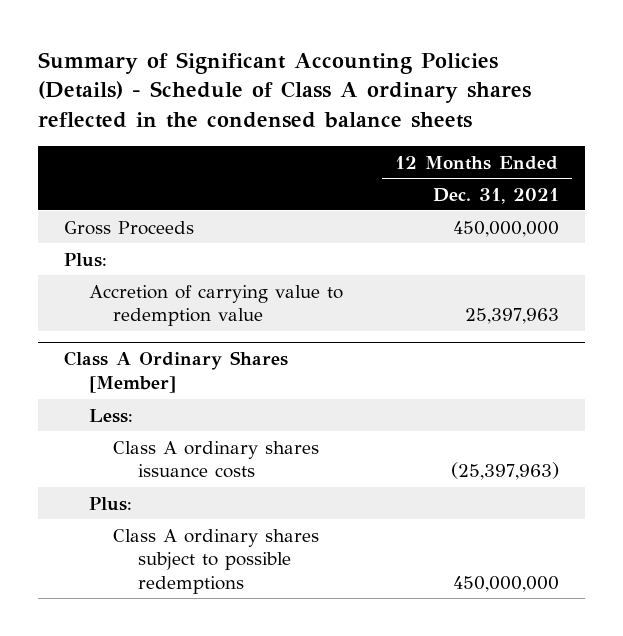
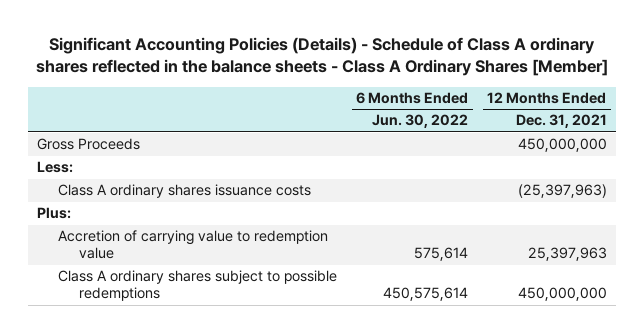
- Summary of Significant Accounting Policies (Details) - Schedule of Class A ordinary shares reflected in the condensed balance sheets
+ Significant Accounting Policies (Details) - Schedule of Class A ordinary shares reflected in the balance sheets - Class A Ordinary Shares [Member]
- | 12 Months Ended Dec. 31, 2021
+ | 6 Months Ended Jun. 30, 2022 | 12 Months Ended Dec. 31, 2021
- Plus:
- Class A Ordinary Shares [Member]
moved down: Accretion of carrying value to redemption value | 575,614 | 25,397,963

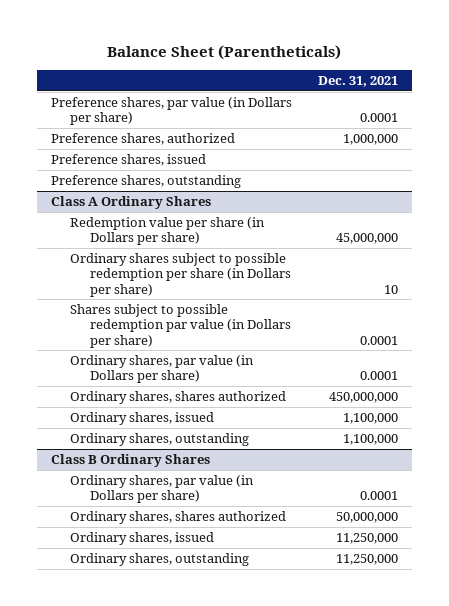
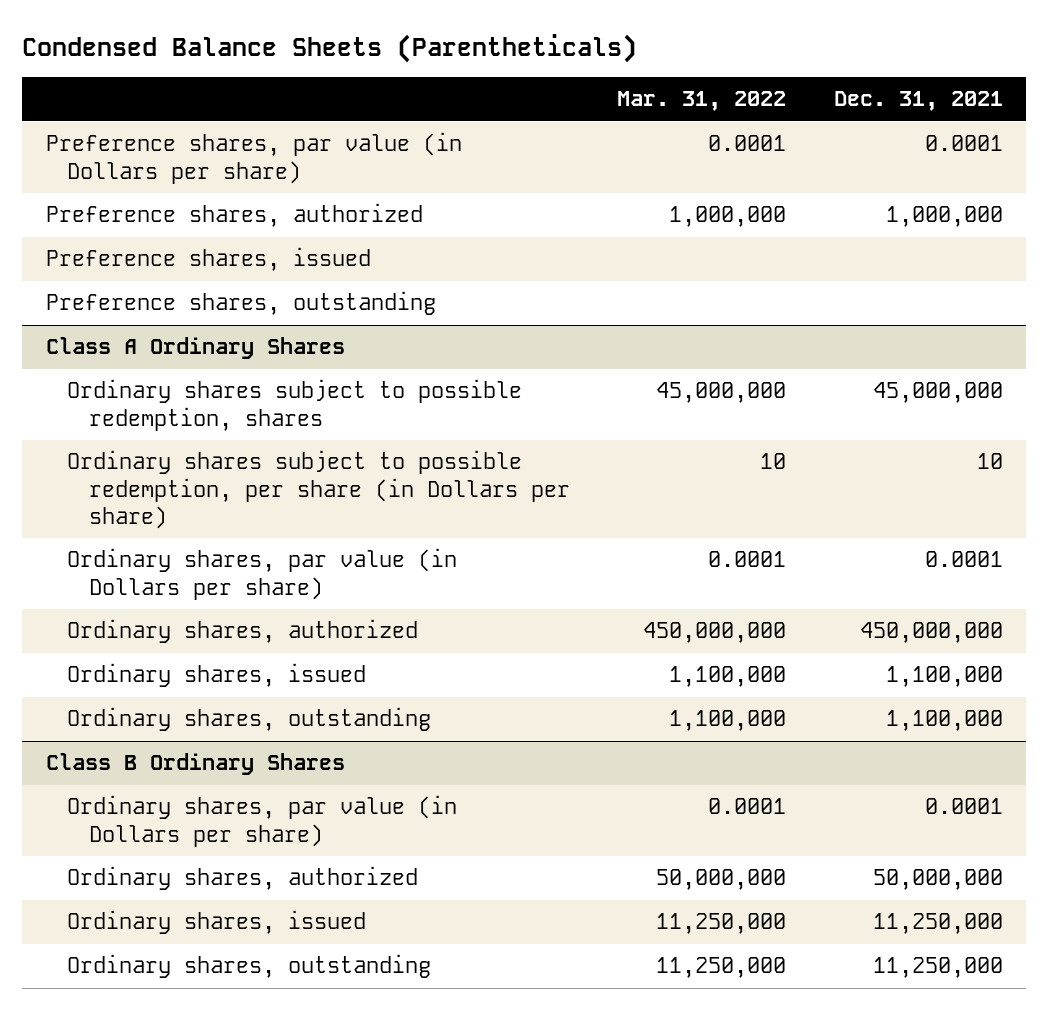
- Balance Sheet (Parentheticals)
+ Condensed Balance Sheets (Parentheticals)
- | Dec. 31, 2021
+ | Mar. 31, 2022 | Dec. 31, 2021
@ Class A Ordinary Shares
- Redemption value per share (in Dollars per share) | 45,000,000
- Ordinary shares subject to possible redemption per share (in Dollars per share) | 10
- Shares subject to possible redemption par value (in Dollars per share) | 0.0001
+ Ordinary shares subject to possible redemption, shares | 45,000,000 | 45,000,000
+ Ordinary shares subject to possible redemption, per share (in Dollars per share) | 10 | 10
- Ordinary shares, shares authorized | 450,000,000
+ Ordinary shares, authorized | 450,000,000 | 450,000,000
@ Class B Ordinary Shares
- Ordinary shares, shares authorized | 50,000,000
+ Ordinary shares, authorized | 50,000,000 | 50,000,000

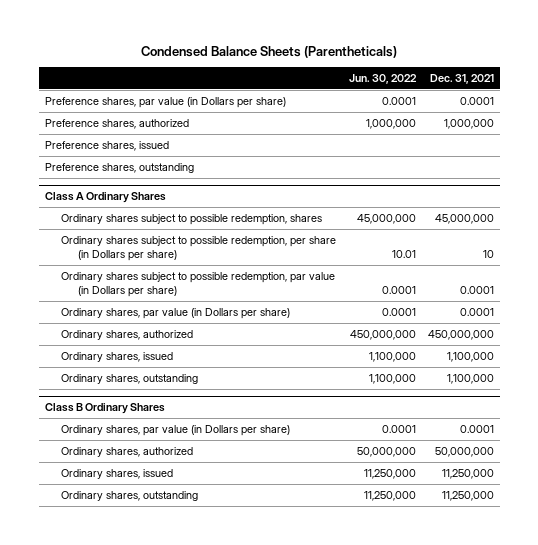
- | Mar. 31, 2022 | Dec. 31, 2021
+ | Jun. 30, 2022 | Dec. 31, 2021
@ Class A Ordinary Shares
+ Ordinary shares subject to possible redemption, par value (in Dollars per share) | 0.0001 | 0.0001

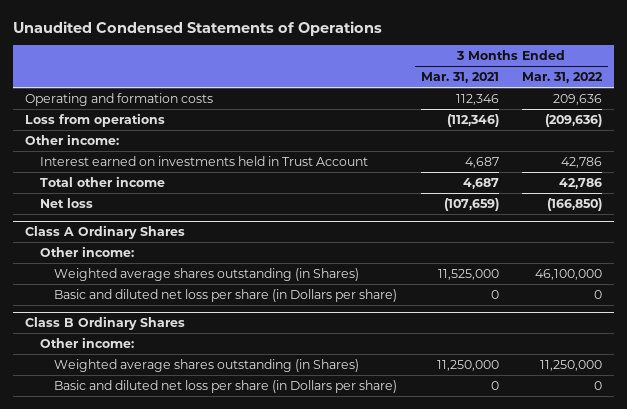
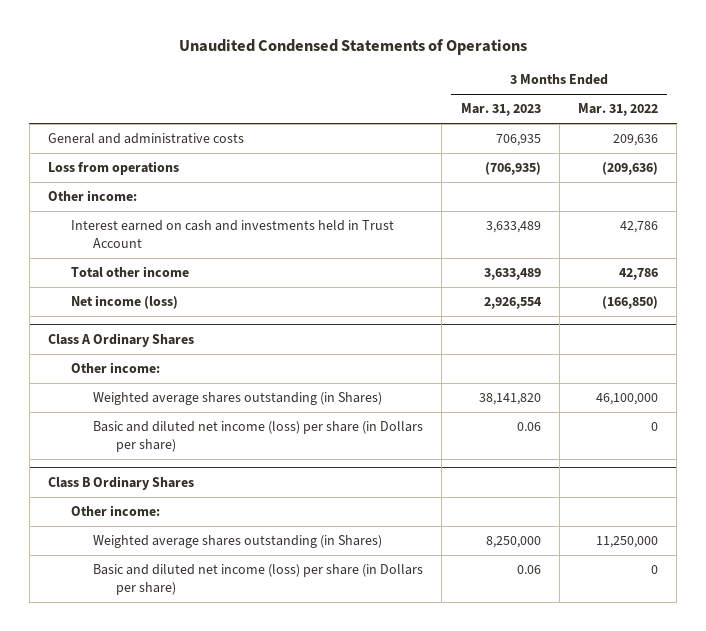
- | 3 Months Ended Mar. 31, 2021 | 3 Months Ended Mar. 31, 2022
+ | 3 Months Ended Mar. 31, 2023 | 3 Months Ended Mar. 31, 2022
- Operating and formation costs | 112,346 | 209,636
+ General and administrative costs | 706,935 | 209,636
- Interest earned on investments held in Trust Account | 4,687 | 42,786
+ Interest earned on cash and investments held in Trust Account | 3,633,489 | 42,786
- Net loss | (107,659) | (166,850)
+ Net income (loss) | 2,926,554 | (166,850)
@ Class A Ordinary Shares
- Basic and diluted net loss per share (in Dollars per share) | 0 | 0
+ Basic and diluted net income (loss) per share (in Dollars per share) | 0.06 | 0
@ Class B Ordinary Shares
- Basic and diluted net loss per share (in Dollars per share) | 0 | 0
+ Basic and diluted net income (loss) per share (in Dollars per share) | 0.06 | 0

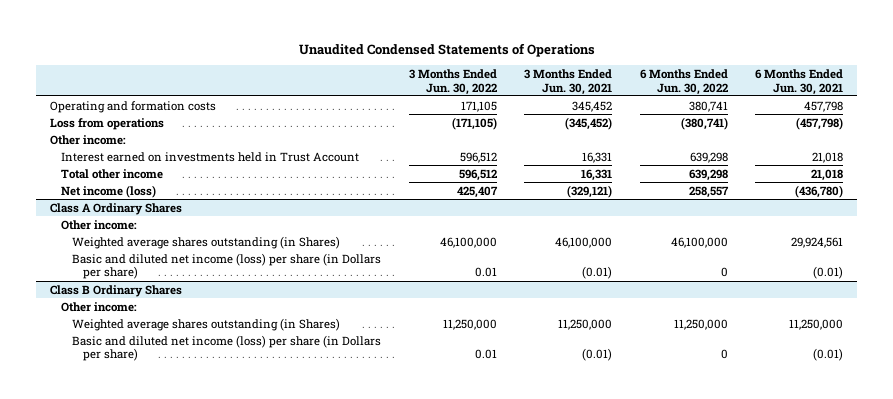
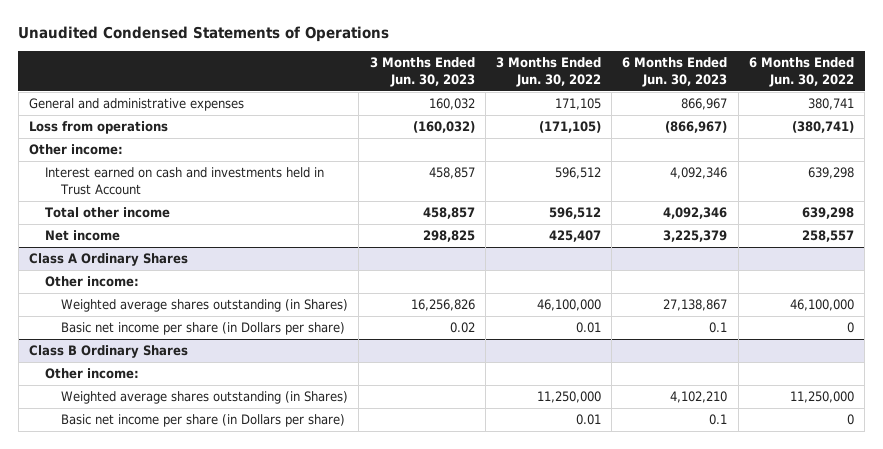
- | 3 Months Ended Jun. 30, 2022 | 3 Months Ended Jun. 30, 2021 | 6 Months Ended Jun. 30, 2022 | 6 Months Ended Jun. 30, 2021
+ | 3 Months Ended Jun. 30, 2023 | 3 Months Ended Jun. 30, 2022 | 6 Months Ended Jun. 30, 2023 | 6 Months Ended Jun. 30, 2022
- Operating and formation costs | 171,105 | 345,452 | 380,741 | 457,798
+ General and administrative expenses | 160,032 | 171,105 | 866,967 | 380,741
- Interest earned on investments held in Trust Account | 596,512 | 16,331 | 639,298 | 21,018
+ Interest earned on cash and investments held in Trust Account | 458,857 | 596,512 | 4,092,346 | 639,298
- Net income (loss) | 425,407 | (329,121) | 258,557 | (436,780)
+ Net income | 298,825 | 425,407 | 3,225,379 | 258,557
@ Class A Ordinary Shares
- Basic and diluted net income (loss) per share (in Dollars per share) | 0.01 | (0.01) | 0 | (0.01)
+ Basic net income per share (in Dollars per share) | 0.02 | 0.01 | 0.1 | 0
@ Class B Ordinary Shares
- Basic and diluted net income (loss) per share (in Dollars per share) | 0.01 | (0.01) | 0 | (0.01)
+ Basic net income per share (in Dollars per share) | | 0.01 | 0.1 | 0

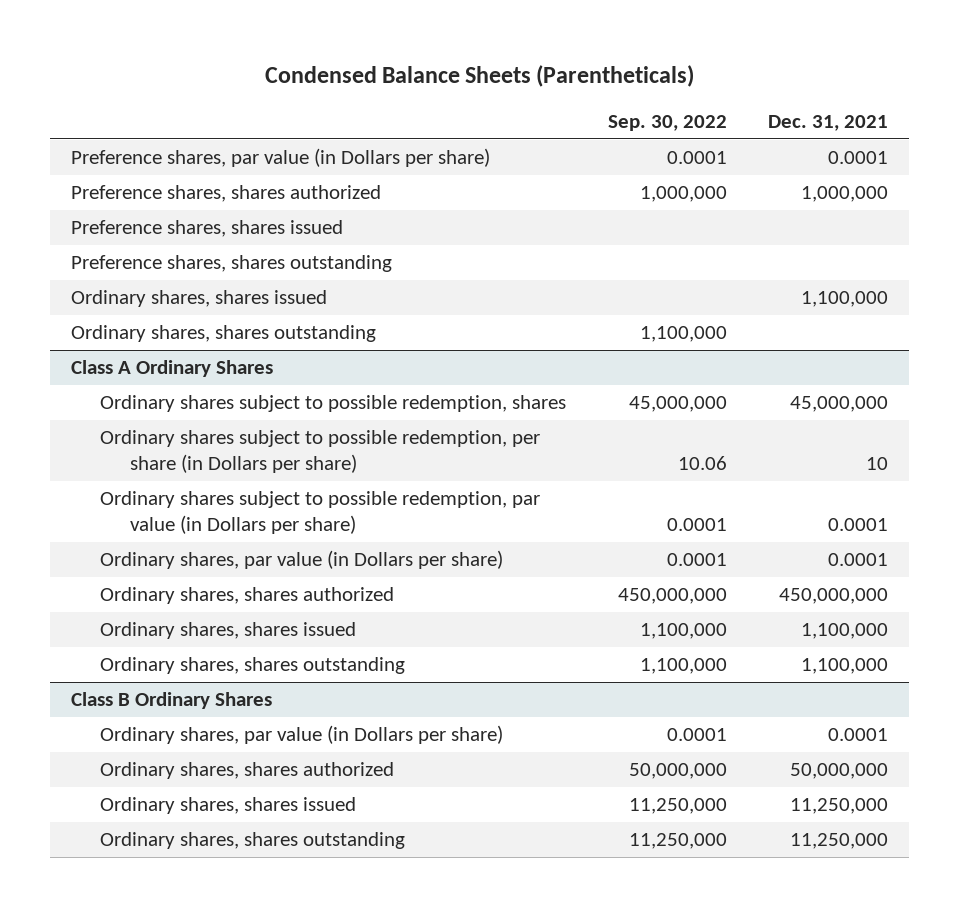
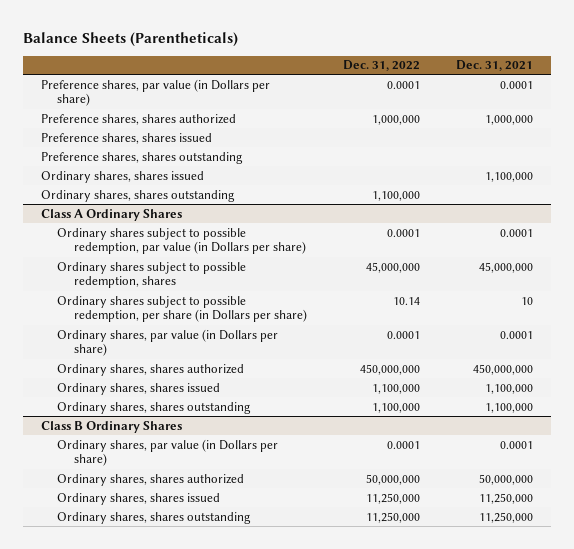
- Condensed Balance Sheets (Parentheticals)
+ Balance Sheets (Parentheticals)
- | Sep. 30, 2022 | Dec. 31, 2021
+ | Dec. 31, 2022 | Dec. 31, 2021
@ Class A Ordinary Shares
moved up: Ordinary shares subject to possible redemption, par value (in Dollars per share) | 0.0001 | 0.0001

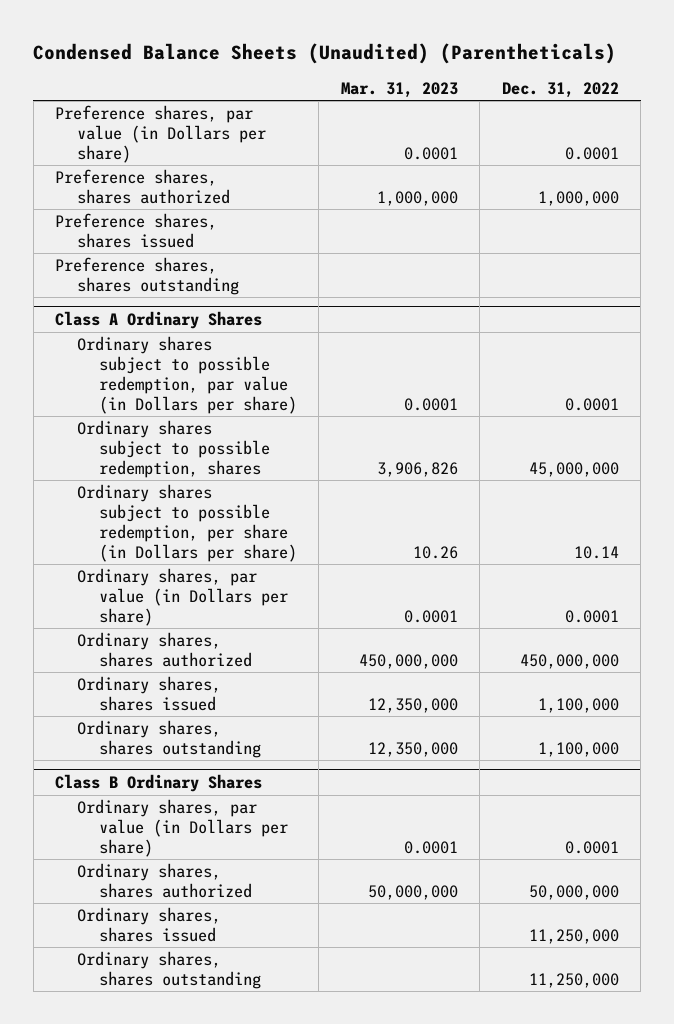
- Balance Sheets (Parentheticals)
+ Condensed Balance Sheets (Unaudited) (Parentheticals)
- | Dec. 31, 2022 | Dec. 31, 2021
+ | Mar. 31, 2023 | Dec. 31, 2022
- Ordinary shares, shares issued | | 1,100,000
- Ordinary shares, shares outstanding | 1,100,000 |

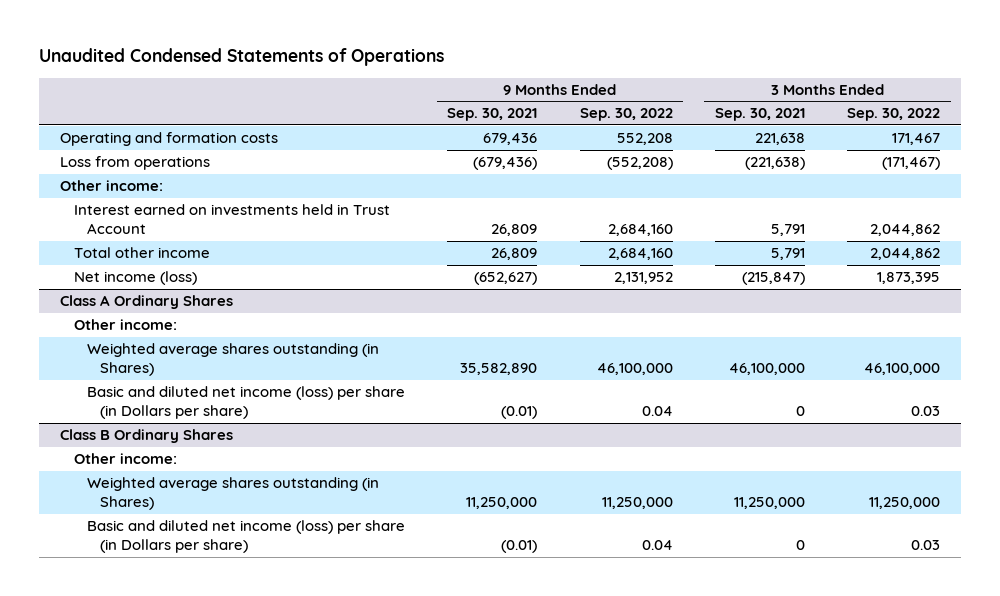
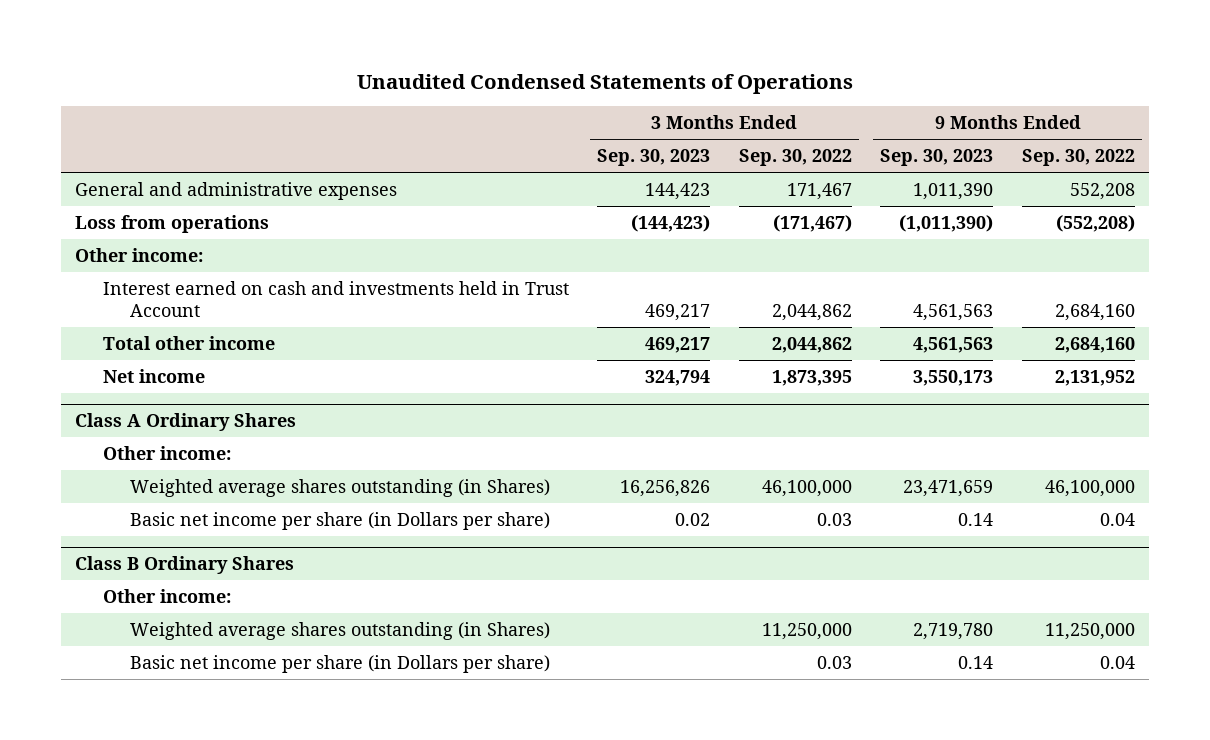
- | 9 Months Ended Sep. 30, 2021 | 9 Months Ended Sep. 30, 2022 | 3 Months Ended Sep. 30, 2021 | 3 Months Ended Sep. 30, 2022
+ | 3 Months Ended Sep. 30, 2023 | 3 Months Ended Sep. 30, 2022 | 9 Months Ended Sep. 30, 2023 | 9 Months Ended Sep. 30, 2022
- Operating and formation costs | 679,436 | 552,208 | 221,638 | 171,467
+ General and administrative expenses | 144,423 | 171,467 | 1,011,390 | 552,208
- Interest earned on investments held in Trust Account | 26,809 | 2,684,160 | 5,791 | 2,044,862
+ Interest earned on cash and investments held in Trust Account | 469,217 | 2,044,862 | 4,561,563 | 2,684,160
- Net income (loss) | (652,627) | 2,131,952 | (215,847) | 1,873,395
+ Net income | 324,794 | 1,873,395 | 3,550,173 | 2,131,952
@ Class A Ordinary Shares
- Basic and diluted net income (loss) per share (in Dollars per share) | (0.01) | 0.04 | 0 | 0.03
+ Basic net income per share (in Dollars per share) | 0.02 | 0.03 | 0.14 | 0.04
@ Class B Ordinary Shares
- Basic and diluted net income (loss) per share (in Dollars per share) | (0.01) | 0.04 | 0 | 0.03
+ Basic net income per share (in Dollars per share) | | 0.03 | 0.14 | 0.04

